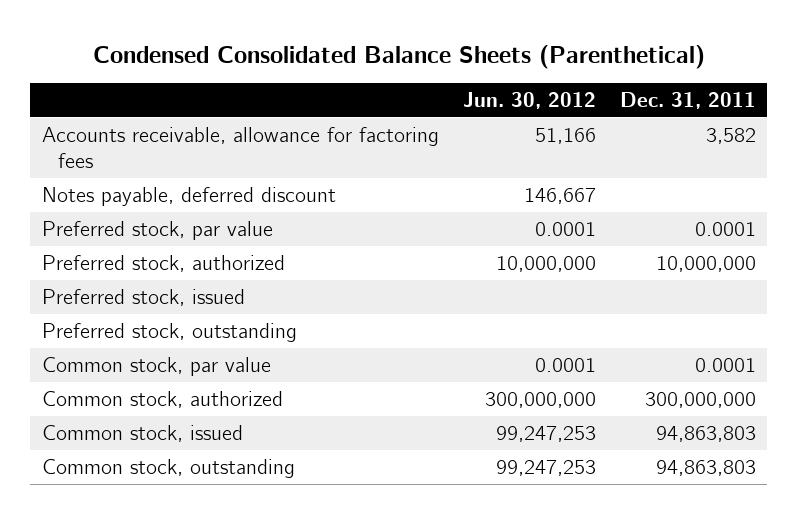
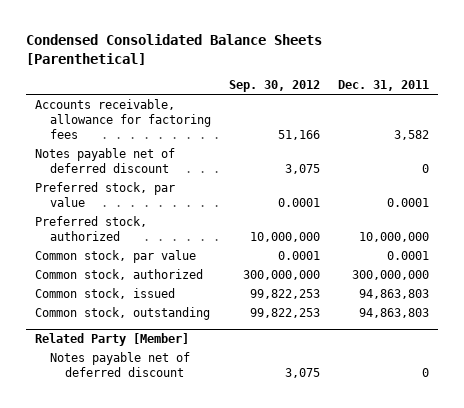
- Condensed Consolidated Balance Sheets (Parenthetical)
+ Condensed Consolidated Balance Sheets [Parenthetical]
- | Jun. 30, 2012 | Dec. 31, 2011
+ | Sep. 30, 2012 | Dec. 31, 2011
- Notes payable, deferred discount | 146,667 |
+ Notes payable net of deferred discount | 3,075 | 0
- Preferred stock, issued
- Preferred stock, outstanding
+ Related Party [Member]
+ Notes payable net of deferred discount | 3,075 | 0

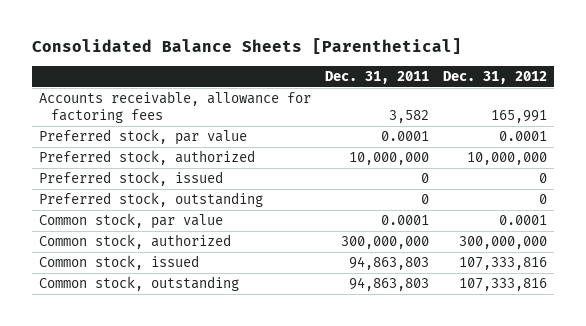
- Condensed Consolidated Balance Sheets [Parenthetical]
+ Consolidated Balance Sheets [Parenthetical]
- | Sep. 30, 2012 | Dec. 31, 2011
+ | Dec. 31, 2011 | Dec. 31, 2012
- Notes payable net of deferred discount | 3,075 | 0
+ Preferred stock, issued | 0 | 0
+ Preferred stock, outstanding | 0 | 0
- Related Party [Member]
- Notes payable net of deferred discount | 3,075 | 0

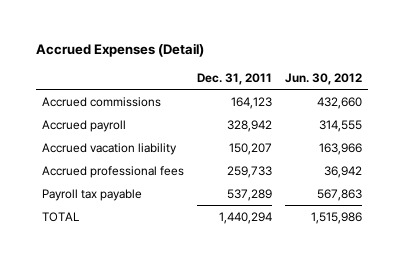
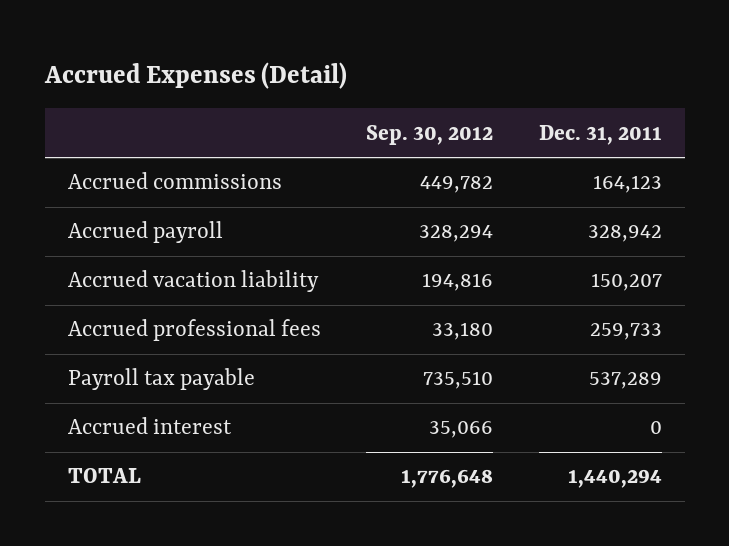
- | Dec. 31, 2011 | Jun. 30, 2012
+ | Sep. 30, 2012 | Dec. 31, 2011
+ Accrued interest | 35,066 | 0

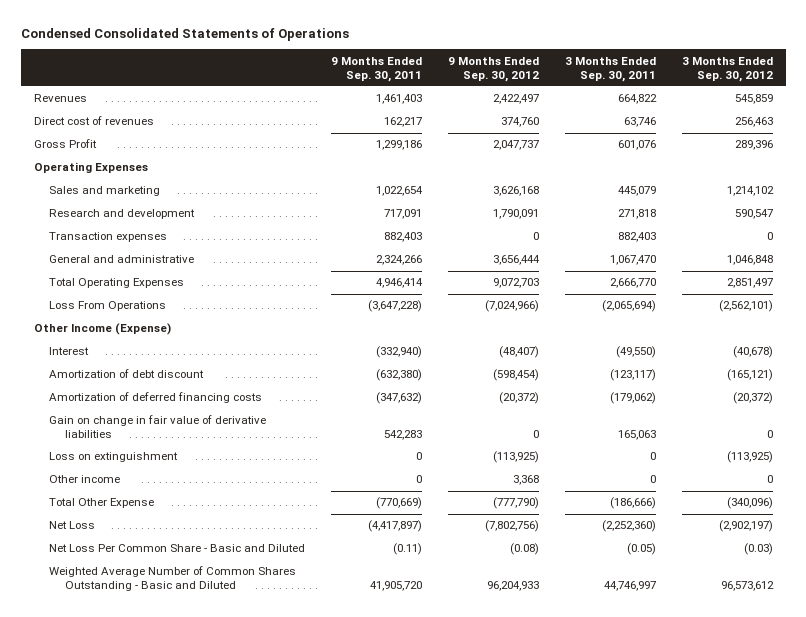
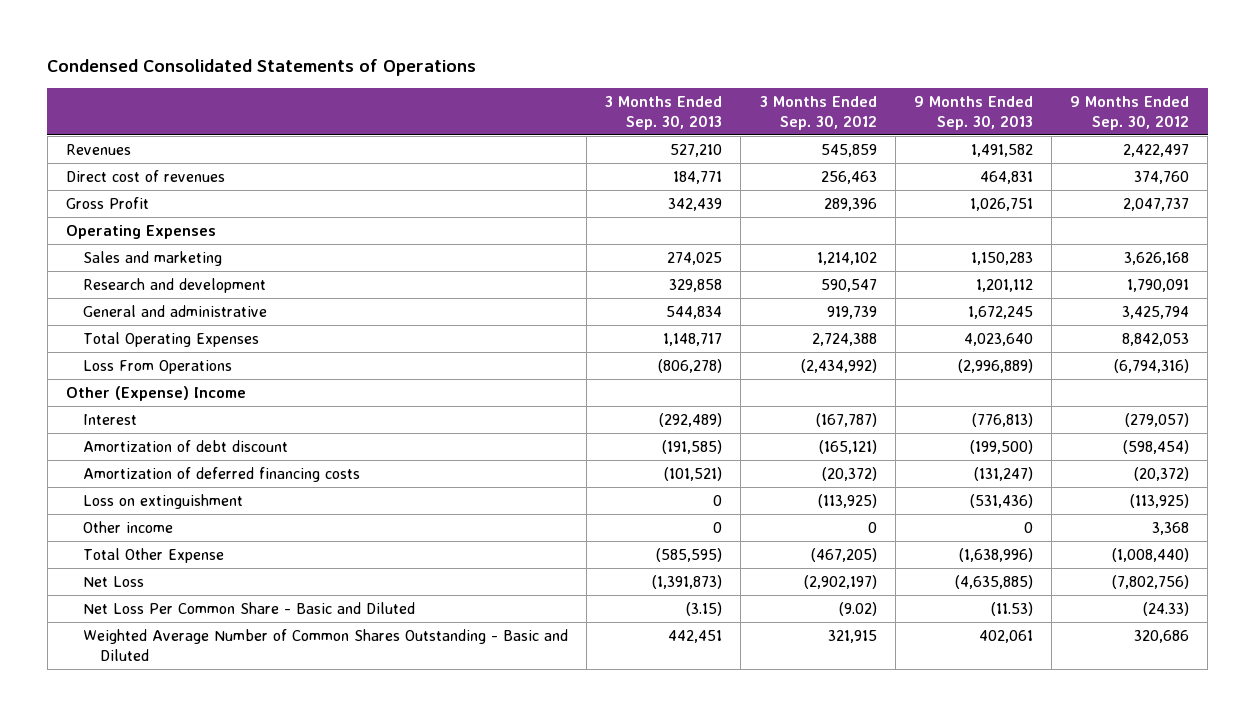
- | 9 Months Ended Sep. 30, 2011 | 9 Months Ended Sep. 30, 2012 | 3 Months Ended Sep. 30, 2011 | 3 Months Ended Sep. 30, 2012
+ | 3 Months Ended Sep. 30, 2013 | 3 Months Ended Sep. 30, 2012 | 9 Months Ended Sep. 30, 2013 | 9 Months Ended Sep. 30, 2012
- Transaction expenses | 882,403 | 0 | 882,403 | 0
- General and administrative | 2,324,266 | 3,656,444 | 1,067,470 | 1,046,848
- Total Operating Expenses | 4,946,414 | 9,072,703 | 2,666,770 | 2,851,497
- Loss From Operations | (3,647,228) | (7,024,966) | (2,065,694) | (2,562,101)
- Other Income (Expense)
- Interest | (332,940) | (48,407) | (49,550) | (40,678)
+ General and administrative | 544,834 | 919,739 | 1,672,245 | 3,425,794
+ Total Operating Expenses | 1,148,717 | 2,724,388 | 4,023,640 | 8,842,053
+ Loss From Operations | (806,278) | (2,434,992) | (2,996,889) | (6,794,316)
+ Other (Expense) Income
+ Interest | (292,489) | (167,787) | (776,813) | (279,057)
- Gain on change in fair value of derivative liabilities | 542,283 | 0 | 165,063 | 0
- Total Other Expense | (770,669) | (777,790) | (186,666) | (340,096)
+ Total Other Expense | (585,595) | (467,205) | (1,638,996) | (1,008,440)
- Net Loss Per Common Share - Basic and Diluted | (0.11) | (0.08) | (0.05) | (0.03)
- Weighted Average Number of Common Shares Outstanding - Basic and Diluted | 41,905,720 | 96,204,933 | 44,746,997 | 96,573,612
+ Net Loss Per Common Share - Basic and Diluted | (3.15) | (9.02) | (11.53) | (24.33)
+ Weighted Average Number of Common Shares Outstanding - Basic and Diluted | 442,451 | 321,915 | 402,061 | 320,686

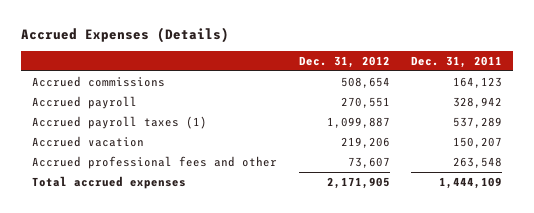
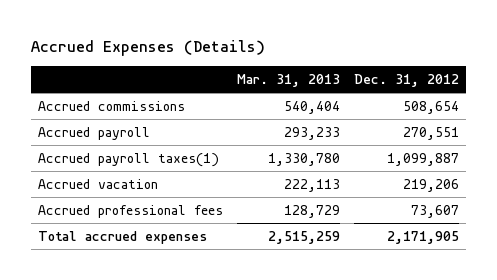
- | Dec. 31, 2012 | Dec. 31, 2011
+ | Mar. 31, 2013 | Dec. 31, 2012
- Accrued payroll taxes (1) | 1,099,887 | 537,289
+ Accrued payroll taxes(1) | 1,330,780 | 1,099,887
- Accrued professional fees and other | 73,607 | 263,548
+ Accrued professional fees | 128,729 | 73,607

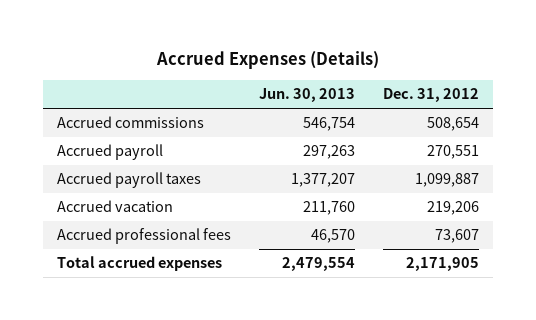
- | Mar. 31, 2013 | Dec. 31, 2012
+ | Jun. 30, 2013 | Dec. 31, 2012
- Accrued payroll taxes(1) | 1,330,780 | 1,099,887
+ Accrued payroll taxes | 1,377,207 | 1,099,887

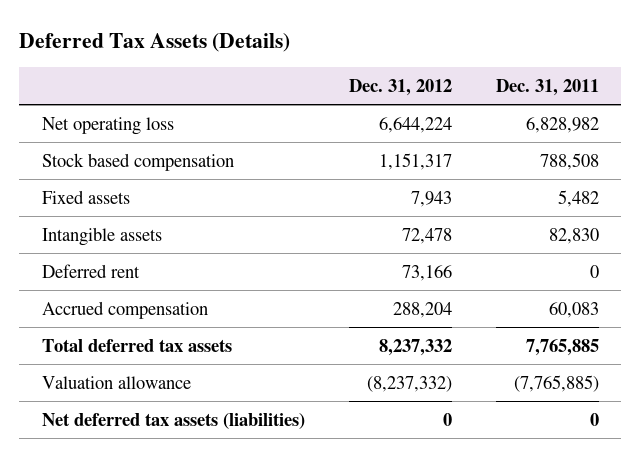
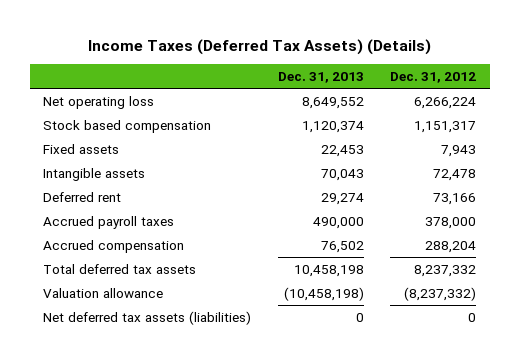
- Deferred Tax Assets (Details)
+ Income Taxes (Deferred Tax Assets) (Details)
- | Dec. 31, 2012 | Dec. 31, 2011
+ | Dec. 31, 2013 | Dec. 31, 2012
- Net operating loss | 6,644,224 | 6,828,982
+ Net operating loss | 8,649,552 | 6,266,224
+ Accrued payroll taxes | 490,000 | 378,000

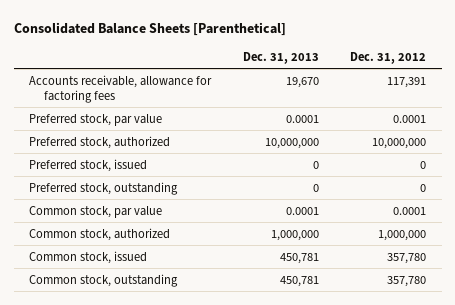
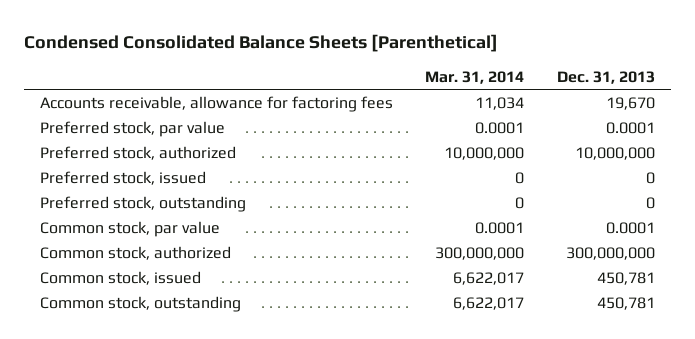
- Consolidated Balance Sheets [Parenthetical]
+ Condensed Consolidated Balance Sheets [Parenthetical]
- | Dec. 31, 2013 | Dec. 31, 2012
+ | Mar. 31, 2014 | Dec. 31, 2013
- Common stock, authorized | 1,000,000 | 1,000,000
+ Common stock, authorized | 300,000,000 | 300,000,000

